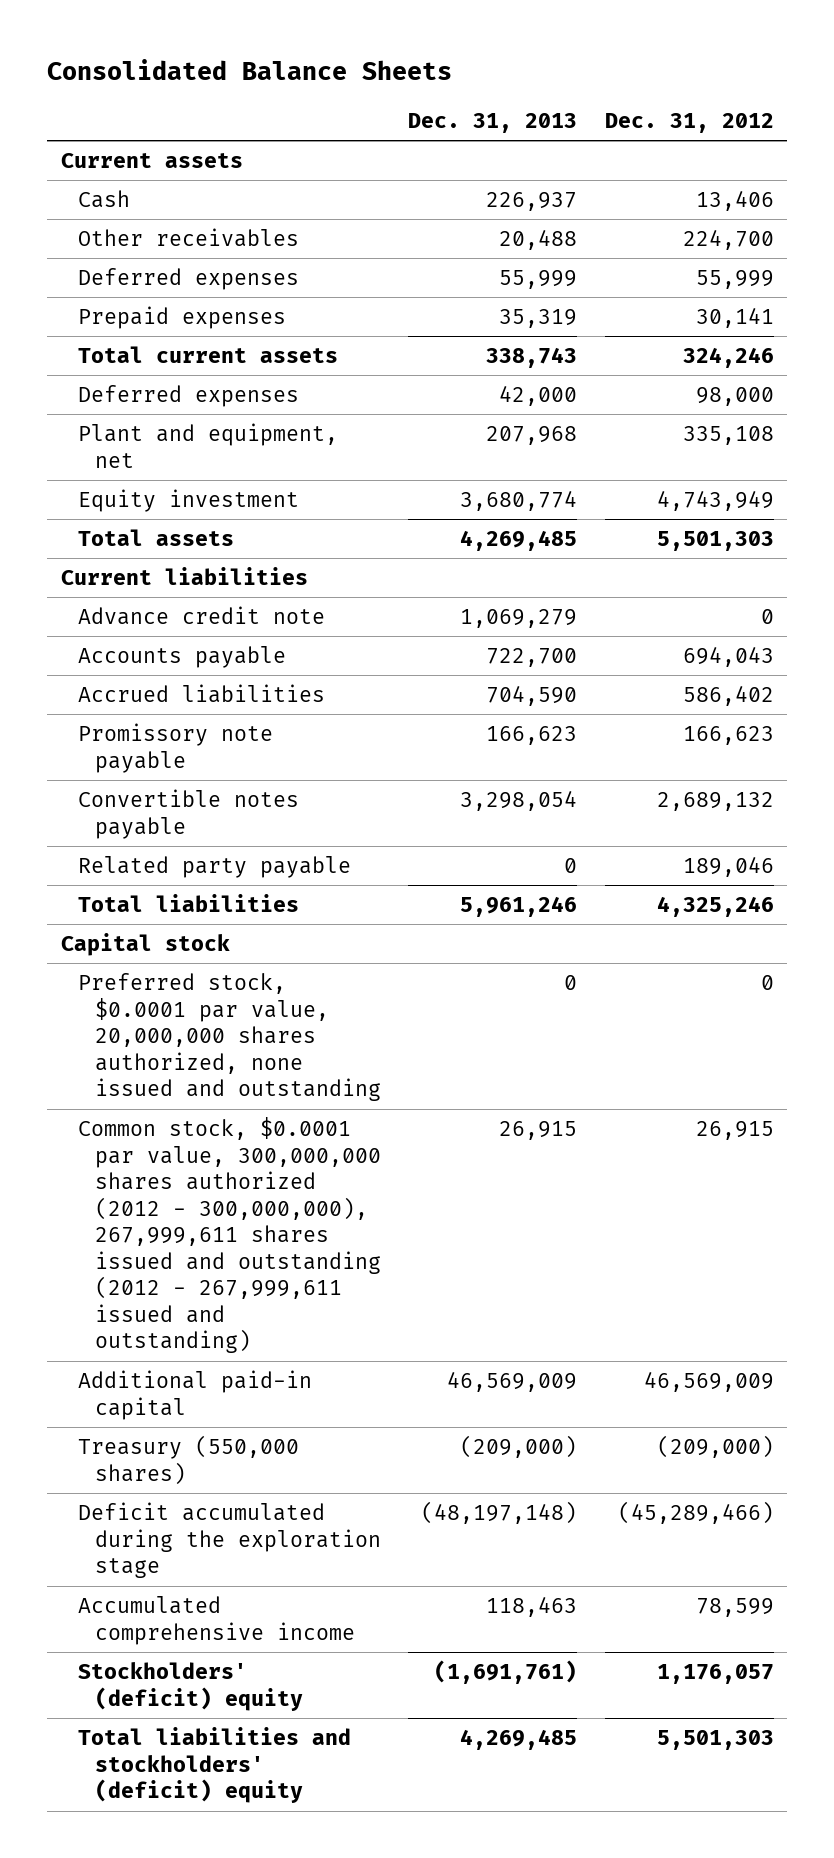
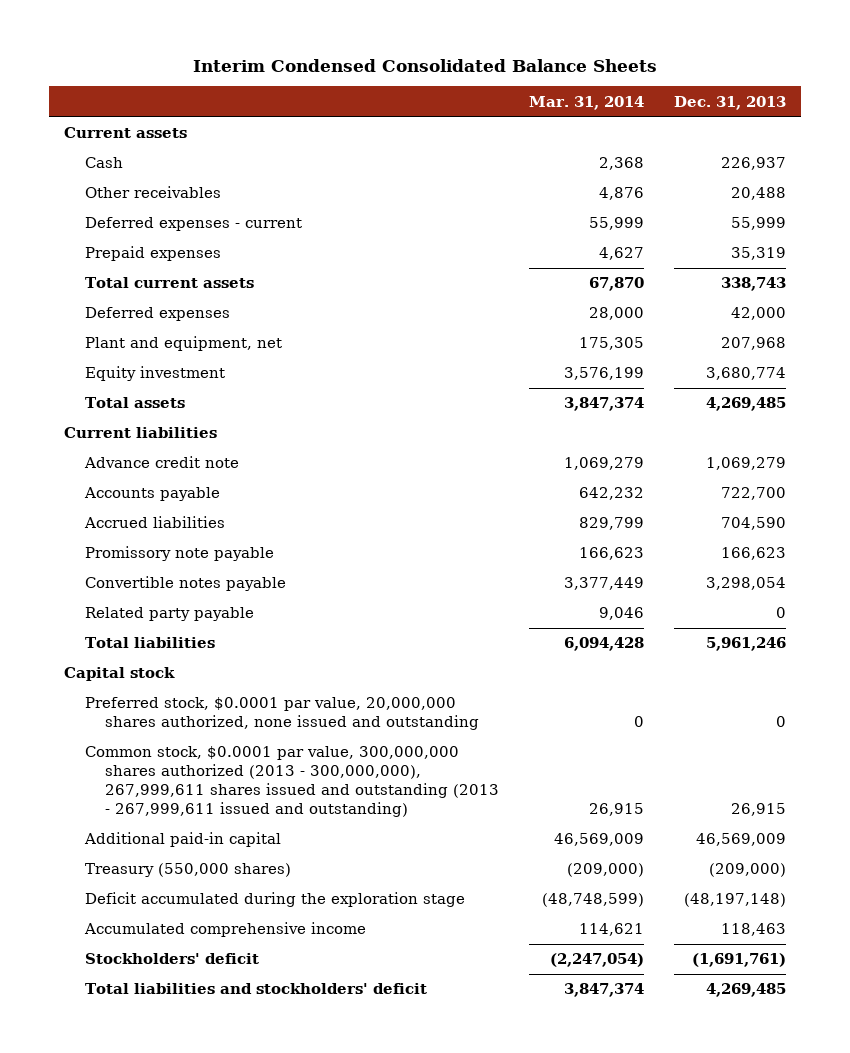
- Consolidated Balance Sheets
+ Interim Condensed Consolidated Balance Sheets
- | Dec. 31, 2013 | Dec. 31, 2012
+ | Mar. 31, 2014 | Dec. 31, 2013
- Deferred expenses | 55,999 | 55,999
+ Deferred expenses - current | 55,999 | 55,999
- Common stock, $0.0001 par value, 300,000,000 shares authorized (2012 - 300,000,000), 267,999,611 shares issued and outstanding (2012 - 267,999,611 issued and outstanding) | 26,915 | 26,915
+ Common stock, $0.0001 par value, 300,000,000 shares authorized (2013 - 300,000,000), 267,999,611 shares issued and outstanding (2013 - 267,999,611 issued and outstanding) | 26,915 | 26,915
- Stockholders' (deficit) equity | (1,691,761) | 1,176,057
- Total liabilities and stockholders' (deficit) equity | 4,269,485 | 5,501,303
+ Stockholders' deficit | (2,247,054) | (1,691,761)
+ Total liabilities and stockholders' deficit | 3,847,374 | 4,269,485

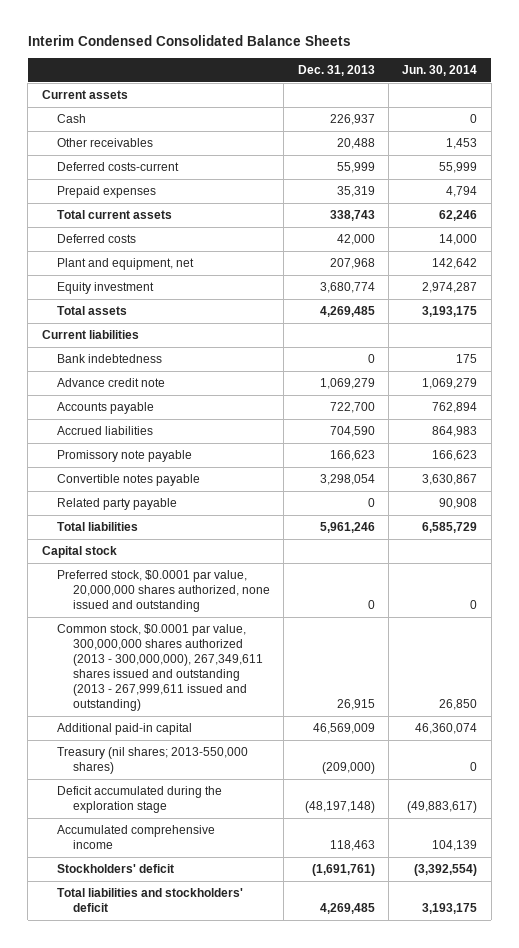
- | Mar. 31, 2014 | Dec. 31, 2013
+ | Dec. 31, 2013 | Jun. 30, 2014
- Deferred expenses - current | 55,999 | 55,999
+ Deferred costs-current | 55,999 | 55,999
- Deferred expenses | 28,000 | 42,000
+ Deferred costs | 42,000 | 14,000
+ Bank indebtedness | 0 | 175
- Common stock, $0.0001 par value, 300,000,000 shares authorized (2013 - 300,000,000), 267,999,611 shares issued and outstanding (2013 - 267,999,611 issued and outstanding) | 26,915 | 26,915
+ Common stock, $0.0001 par value, 300,000,000 shares authorized (2013 - 300,000,000), 267,349,611 shares issued and outstanding (2013 - 267,999,611 issued and outstanding) | 26,915 | 26,850
- Treasury (550,000 shares) | (209,000) | (209,000)
+ Treasury (nil shares; 2013-550,000 shares) | (209,000) | 0

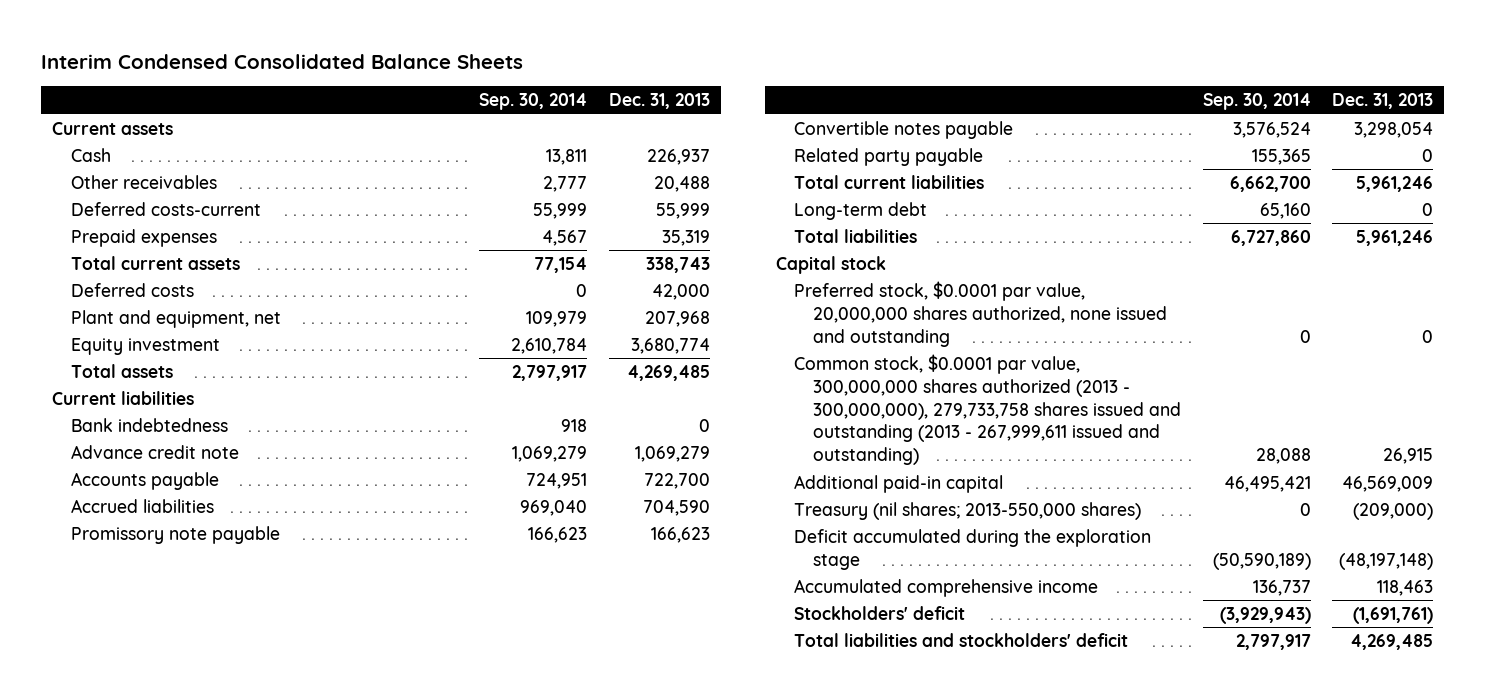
- | Dec. 31, 2013 | Jun. 30, 2014
+ | Sep. 30, 2014 | Dec. 31, 2013
+ Total current liabilities | 6,662,700 | 5,961,246
+ Long-term debt | 65,160 | 0
- Common stock, $0.0001 par value, 300,000,000 shares authorized (2013 - 300,000,000), 267,349,611 shares issued and outstanding (2013 - 267,999,611 issued and outstanding) | 26,915 | 26,850
+ Common stock, $0.0001 par value, 300,000,000 shares authorized (2013 - 300,000,000), 279,733,758 shares issued and outstanding (2013 - 267,999,611 issued and outstanding) | 28,088 | 26,915

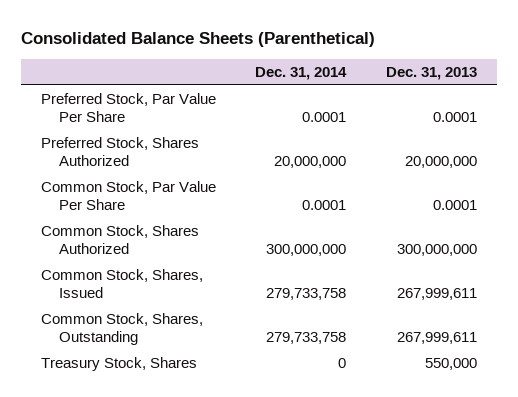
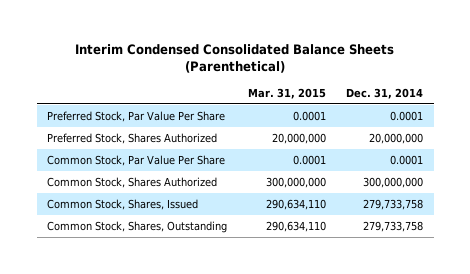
- Consolidated Balance Sheets (Parenthetical)
+ Interim Condensed Consolidated Balance Sheets (Parenthetical)
- | Dec. 31, 2014 | Dec. 31, 2013
+ | Mar. 31, 2015 | Dec. 31, 2014
- Treasury Stock, Shares | 0 | 550,000

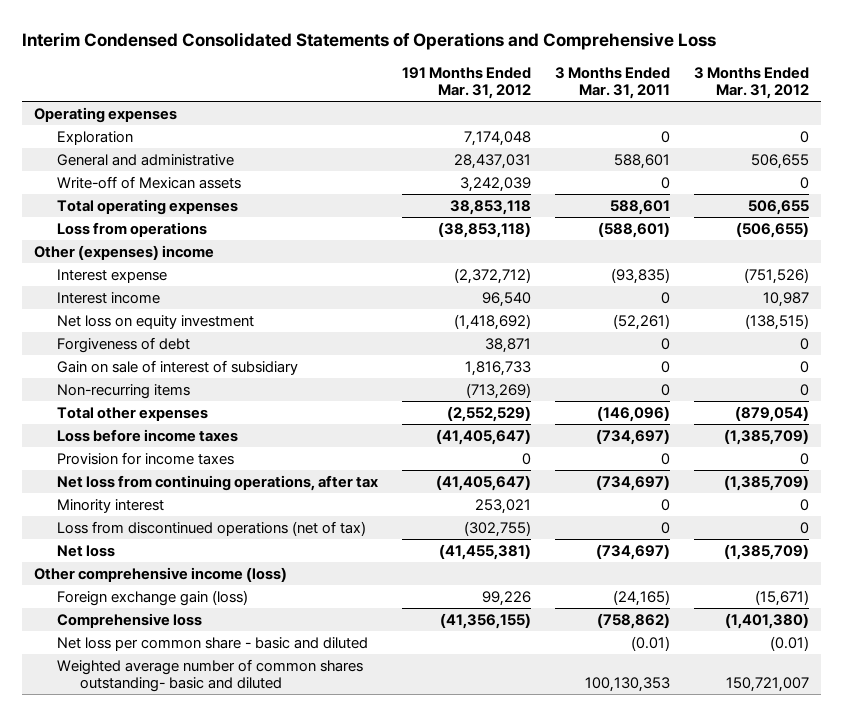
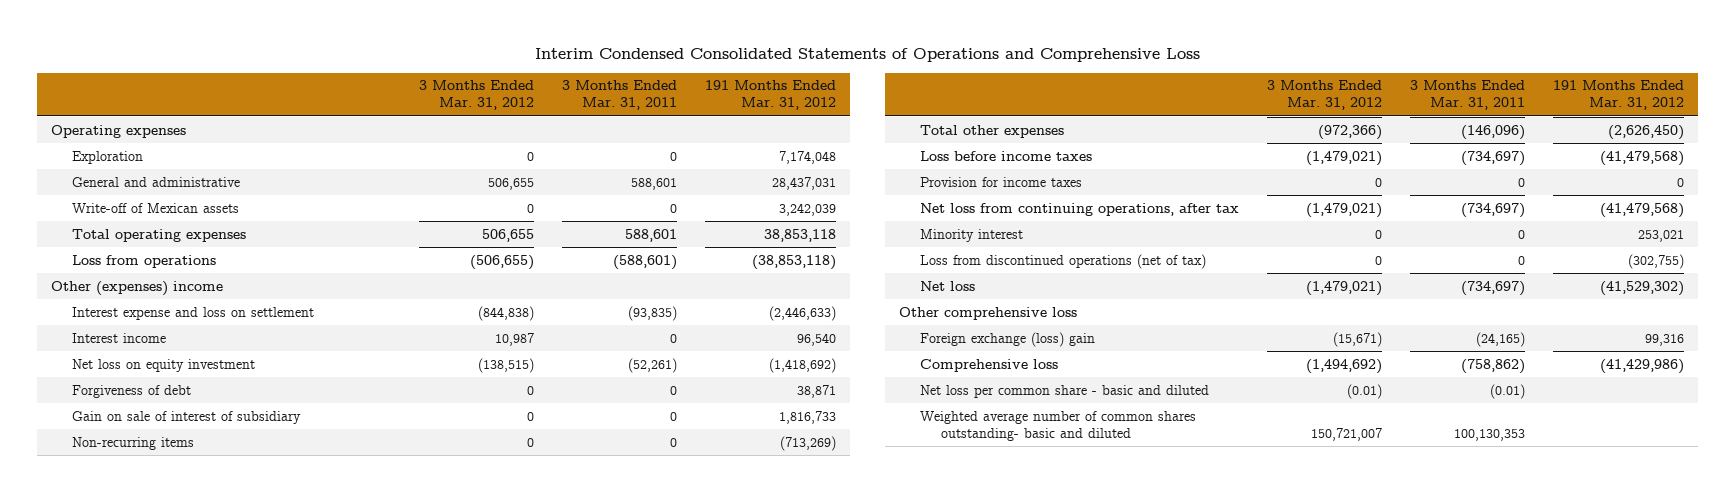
- | 191 Months Ended Mar. 31, 2012 | 3 Months Ended Mar. 31, 2011 | 3 Months Ended Mar. 31, 2012
+ | 3 Months Ended Mar. 31, 2012 | 3 Months Ended Mar. 31, 2011 | 191 Months Ended Mar. 31, 2012
- Interest expense | (2,372,712) | (93,835) | (751,526)
+ Interest expense and loss on settlement | (844,838) | (93,835) | (2,446,633)
- Total other expenses | (2,552,529) | (146,096) | (879,054)
- Loss before income taxes | (41,405,647) | (734,697) | (1,385,709)
+ Total other expenses | (972,366) | (146,096) | (2,626,450)
+ Loss before income taxes | (1,479,021) | (734,697) | (41,479,568)
- Net loss from continuing operations, after tax | (41,405,647) | (734,697) | (1,385,709)
+ Net loss from continuing operations, after tax | (1,479,021) | (734,697) | (41,479,568)
- Net loss | (41,455,381) | (734,697) | (1,385,709)
- Other comprehensive income (loss)
- Foreign exchange gain (loss) | 99,226 | (24,165) | (15,671)
- Comprehensive loss | (41,356,155) | (758,862) | (1,401,380)
+ Net loss | (1,479,021) | (734,697) | (41,529,302)
+ Other comprehensive loss
+ Foreign exchange (loss) gain | (15,671) | (24,165) | 99,316
+ Comprehensive loss | (1,494,692) | (758,862) | (41,429,986)

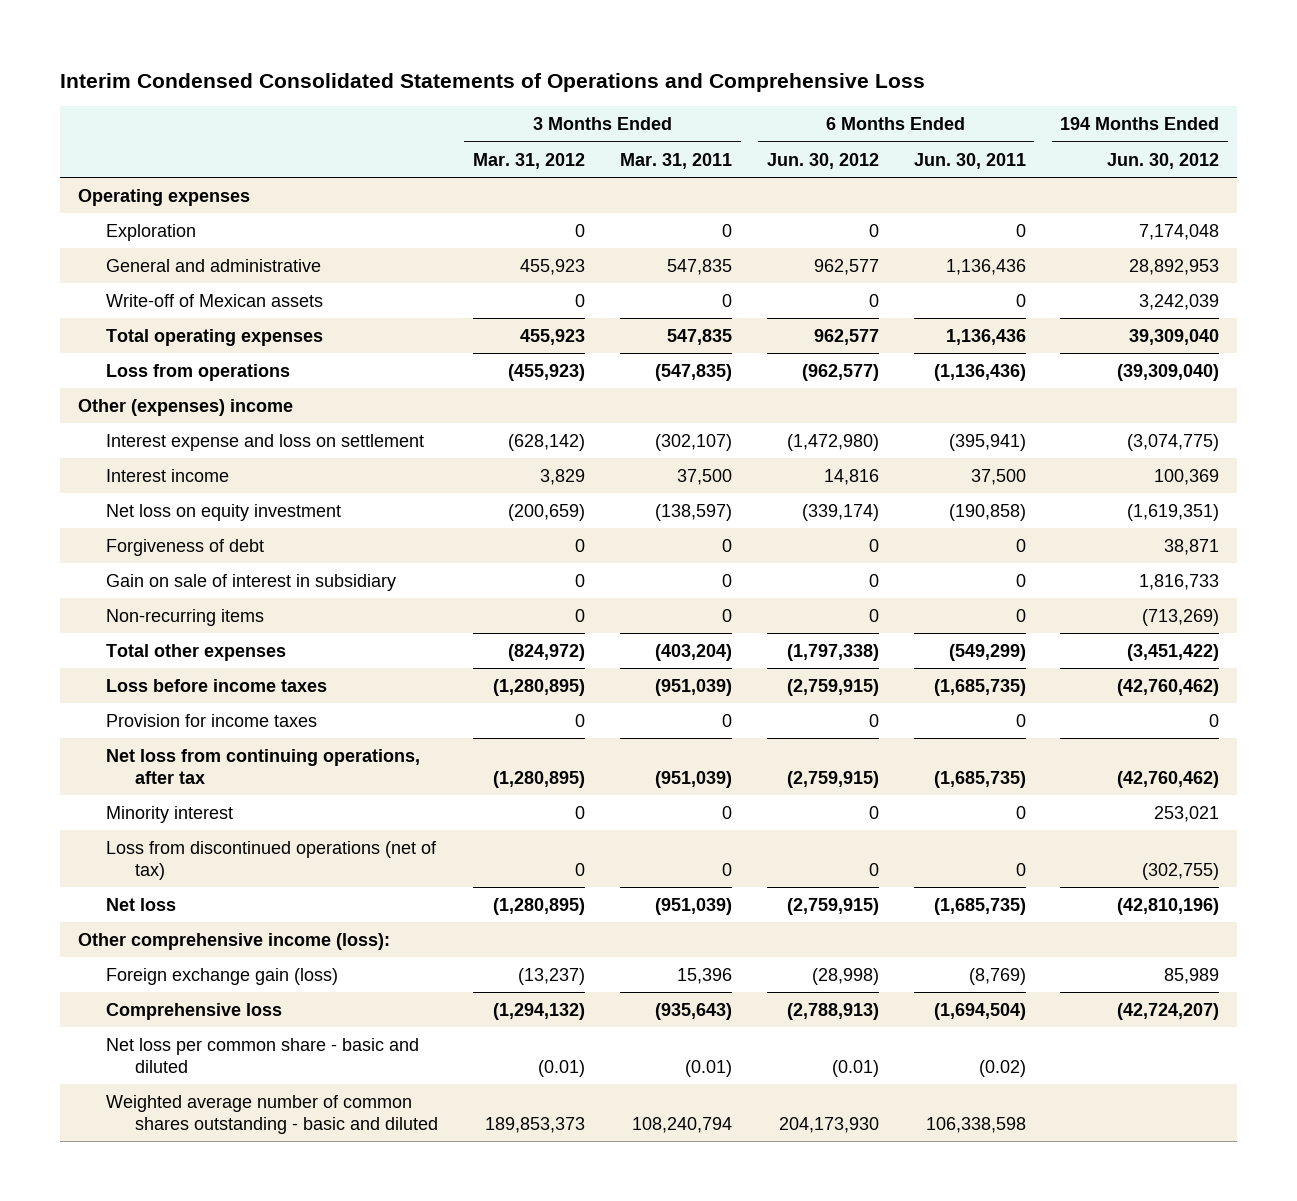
- | 3 Months Ended Mar. 31, 2012 | 3 Months Ended Mar. 31, 2011 | 191 Months Ended Mar. 31, 2012
+ | 3 Months Ended Mar. 31, 2012 | 3 Months Ended Mar. 31, 2011 | 6 Months Ended Jun. 30, 2012 | 6 Months Ended Jun. 30, 2011 | 194 Months Ended Jun. 30, 2012
- General and administrative | 506,655 | 588,601 | 28,437,031
+ General and administrative | 455,923 | 547,835 | 962,577 | 1,136,436 | 28,892,953
- Total operating expenses | 506,655 | 588,601 | 38,853,118
- Loss from operations | (506,655) | (588,601) | (38,853,118)
+ Total operating expenses | 455,923 | 547,835 | 962,577 | 1,136,436 | 39,309,040
+ Loss from operations | (455,923) | (547,835) | (962,577) | (1,136,436) | (39,309,040)
- Interest expense and loss on settlement | (844,838) | (93,835) | (2,446,633)
- Interest income | 10,987 | 0 | 96,540
- Net loss on equity investment | (138,515) | (52,261) | (1,418,692)
+ Interest expense and loss on settlement | (628,142) | (302,107) | (1,472,980) | (395,941) | (3,074,775)
+ Interest income | 3,829 | 37,500 | 14,816 | 37,500 | 100,369
+ Net loss on equity investment | (200,659) | (138,597) | (339,174) | (190,858) | (1,619,351)
- Gain on sale of interest of subsidiary | 0 | 0 | 1,816,733
+ Gain on sale of interest in subsidiary | 0 | 0 | 0 | 0 | 1,816,733
- Total other expenses | (972,366) | (146,096) | (2,626,450)
- Loss before income taxes | (1,479,021) | (734,697) | (41,479,568)
+ Total other expenses | (824,972) | (403,204) | (1,797,338) | (549,299) | (3,451,422)
+ Loss before income taxes | (1,280,895) | (951,039) | (2,759,915) | (1,685,735) | (42,760,462)
- Net loss from continuing operations, after tax | (1,479,021) | (734,697) | (41,479,568)
+ Net loss from continuing operations, after tax | (1,280,895) | (951,039) | (2,759,915) | (1,685,735) | (42,760,462)
- Net loss | (1,479,021) | (734,697) | (41,529,302)
- Other comprehensive loss
- Foreign exchange (loss) gain | (15,671) | (24,165) | 99,316
- Comprehensive loss | (1,494,692) | (758,862) | (41,429,986)
+ Net loss | (1,280,895) | (951,039) | (2,759,915) | (1,685,735) | (42,810,196)
+ Other comprehensive income (loss):
+ Foreign exchange gain (loss) | (13,237) | 15,396 | (28,998) | (8,769) | 85,989
+ Comprehensive loss | (1,294,132) | (935,643) | (2,788,913) | (1,694,504) | (42,724,207)
- Weighted average number of common shares outstanding- basic and diluted | 150,721,007 | 100,130,353 |
+ Weighted average number of common shares outstanding - basic and diluted | 189,853,373 | 108,240,794 | 204,173,930 | 106,338,598 |

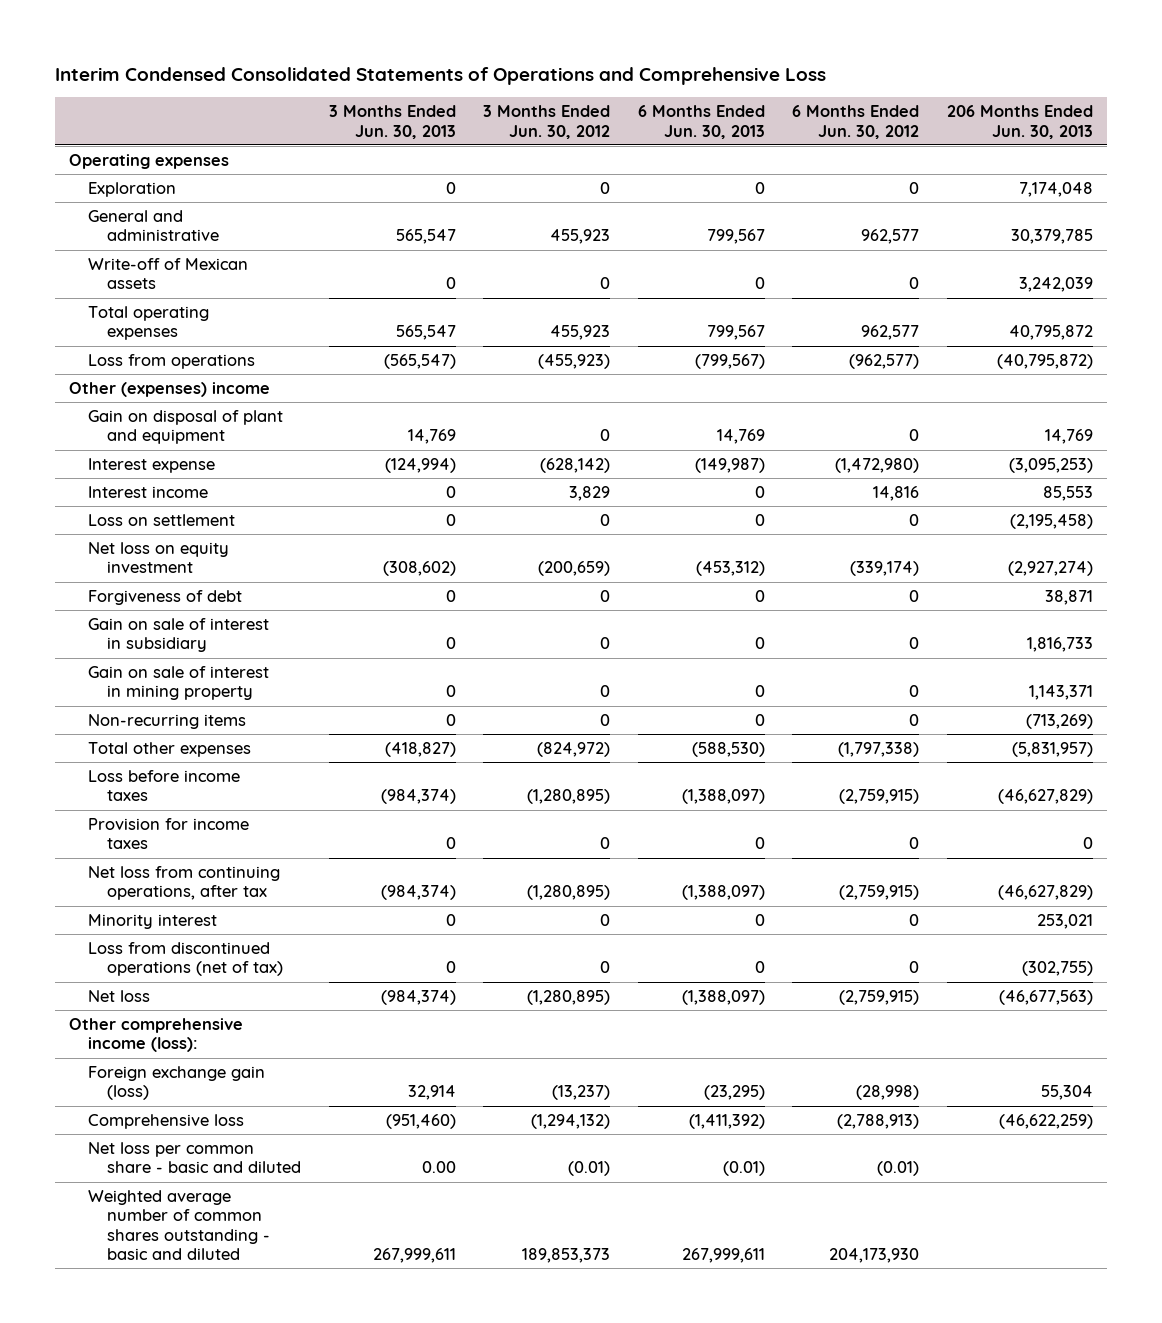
- | 3 Months Ended Mar. 31, 2012 | 3 Months Ended Mar. 31, 2011 | 6 Months Ended Jun. 30, 2012 | 6 Months Ended Jun. 30, 2011 | 194 Months Ended Jun. 30, 2012
+ | 3 Months Ended Jun. 30, 2013 | 3 Months Ended Jun. 30, 2012 | 6 Months Ended Jun. 30, 2013 | 6 Months Ended Jun. 30, 2012 | 206 Months Ended Jun. 30, 2013
- Interest expense and loss on settlement | (628,142) | (302,107) | (1,472,980) | (395,941) | (3,074,775)
+ Gain on disposal of plant and equipment | 14,769 | 0 | 14,769 | 0 | 14,769
+ Interest expense | (124,994) | (628,142) | (149,987) | (1,472,980) | (3,095,253)
+ Loss on settlement | 0 | 0 | 0 | 0 | (2,195,458)
+ Gain on sale of interest in mining property | 0 | 0 | 0 | 0 | 1,143,371

